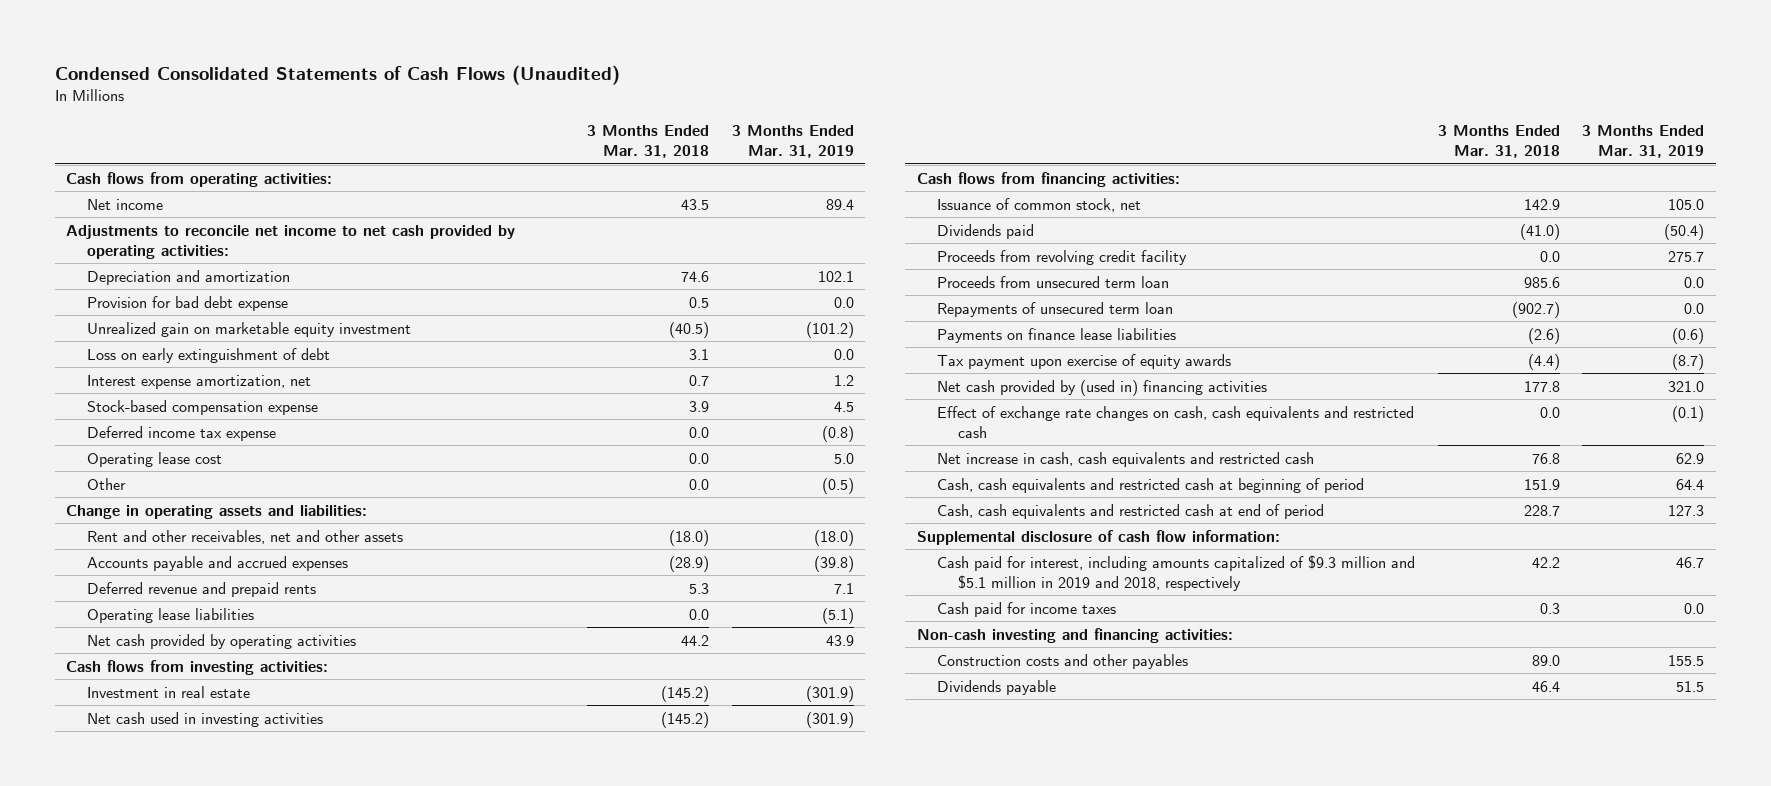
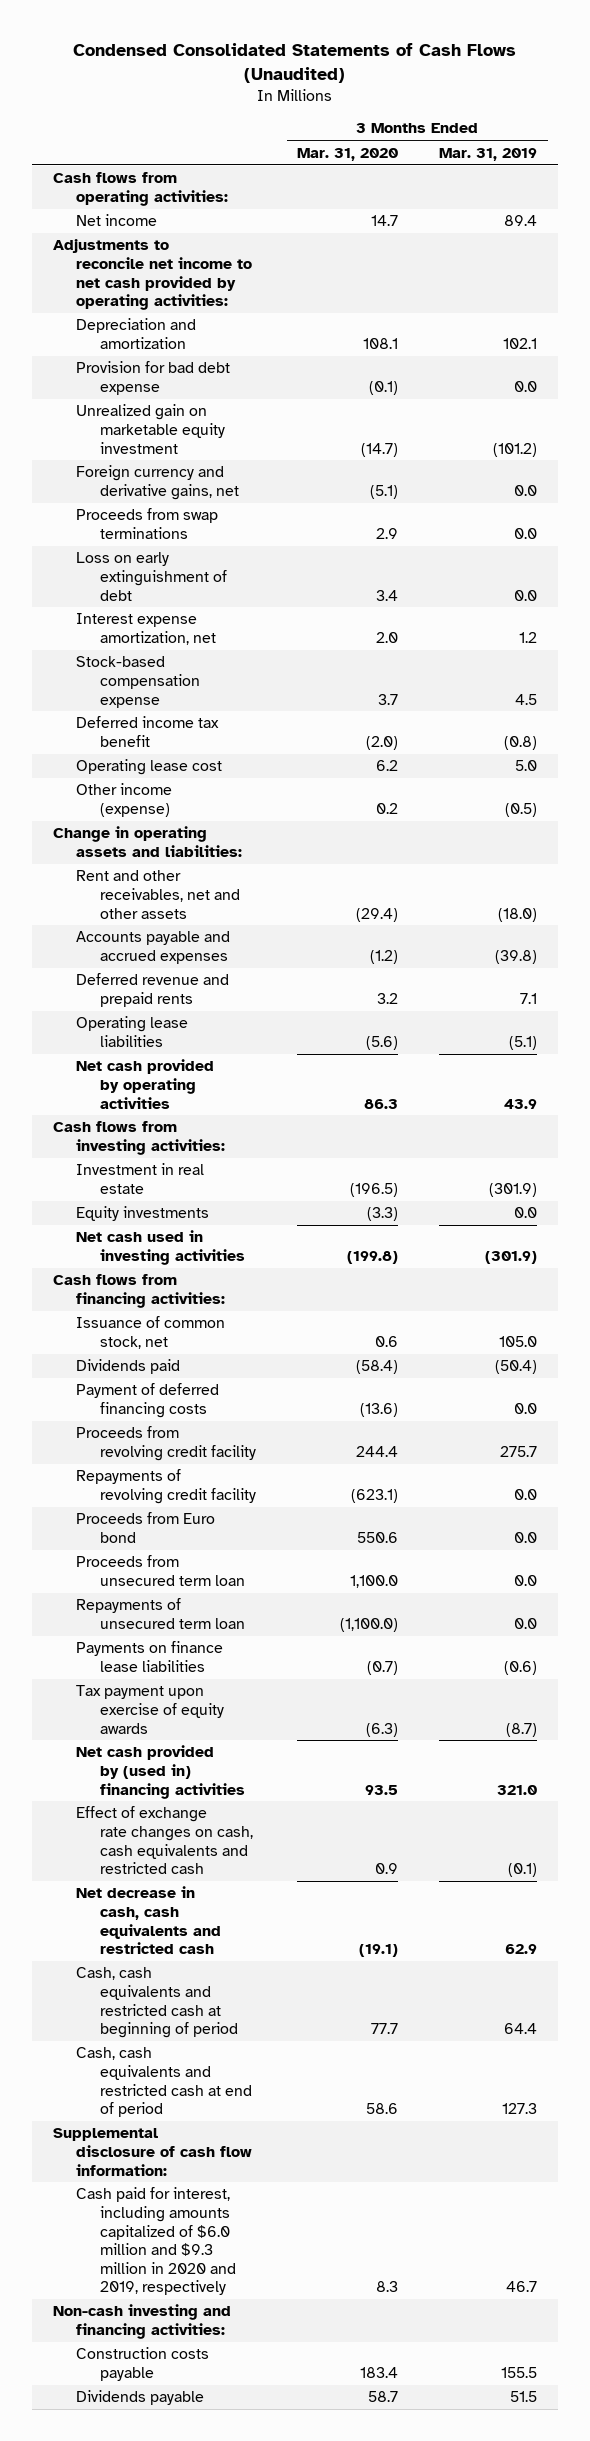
- | 3 Months Ended Mar. 31, 2018 | 3 Months Ended Mar. 31, 2019
+ | 3 Months Ended Mar. 31, 2020 | 3 Months Ended Mar. 31, 2019
+ Foreign currency and derivative gains, net | (5.1) | 0.0
+ Proceeds from swap terminations | 2.9 | 0.0
- Deferred income tax expense | 0.0 | (0.8)
+ Deferred income tax benefit | (2.0) | (0.8)
- Other | 0.0 | (0.5)
+ Other income (expense) | 0.2 | (0.5)
+ Equity investments | (3.3) | 0.0
+ Payment of deferred financing costs | (13.6) | 0.0
+ Repayments of revolving credit facility | (623.1) | 0.0
+ Proceeds from Euro bond | 550.6 | 0.0
- Net increase in cash, cash equivalents and restricted cash | 76.8 | 62.9
+ Net decrease in cash, cash equivalents and restricted cash | (19.1) | 62.9
- Cash paid for interest, including amounts capitalized of $9.3 million and $5.1 million in 2019 and 2018, respectively | 42.2 | 46.7
- Cash paid for income taxes | 0.3 | 0.0
+ Cash paid for interest, including amounts capitalized of $6.0 million and $9.3 million in 2020 and 2019, respectively | 8.3 | 46.7
- Construction costs and other payables | 89.0 | 155.5
+ Construction costs payable | 183.4 | 155.5

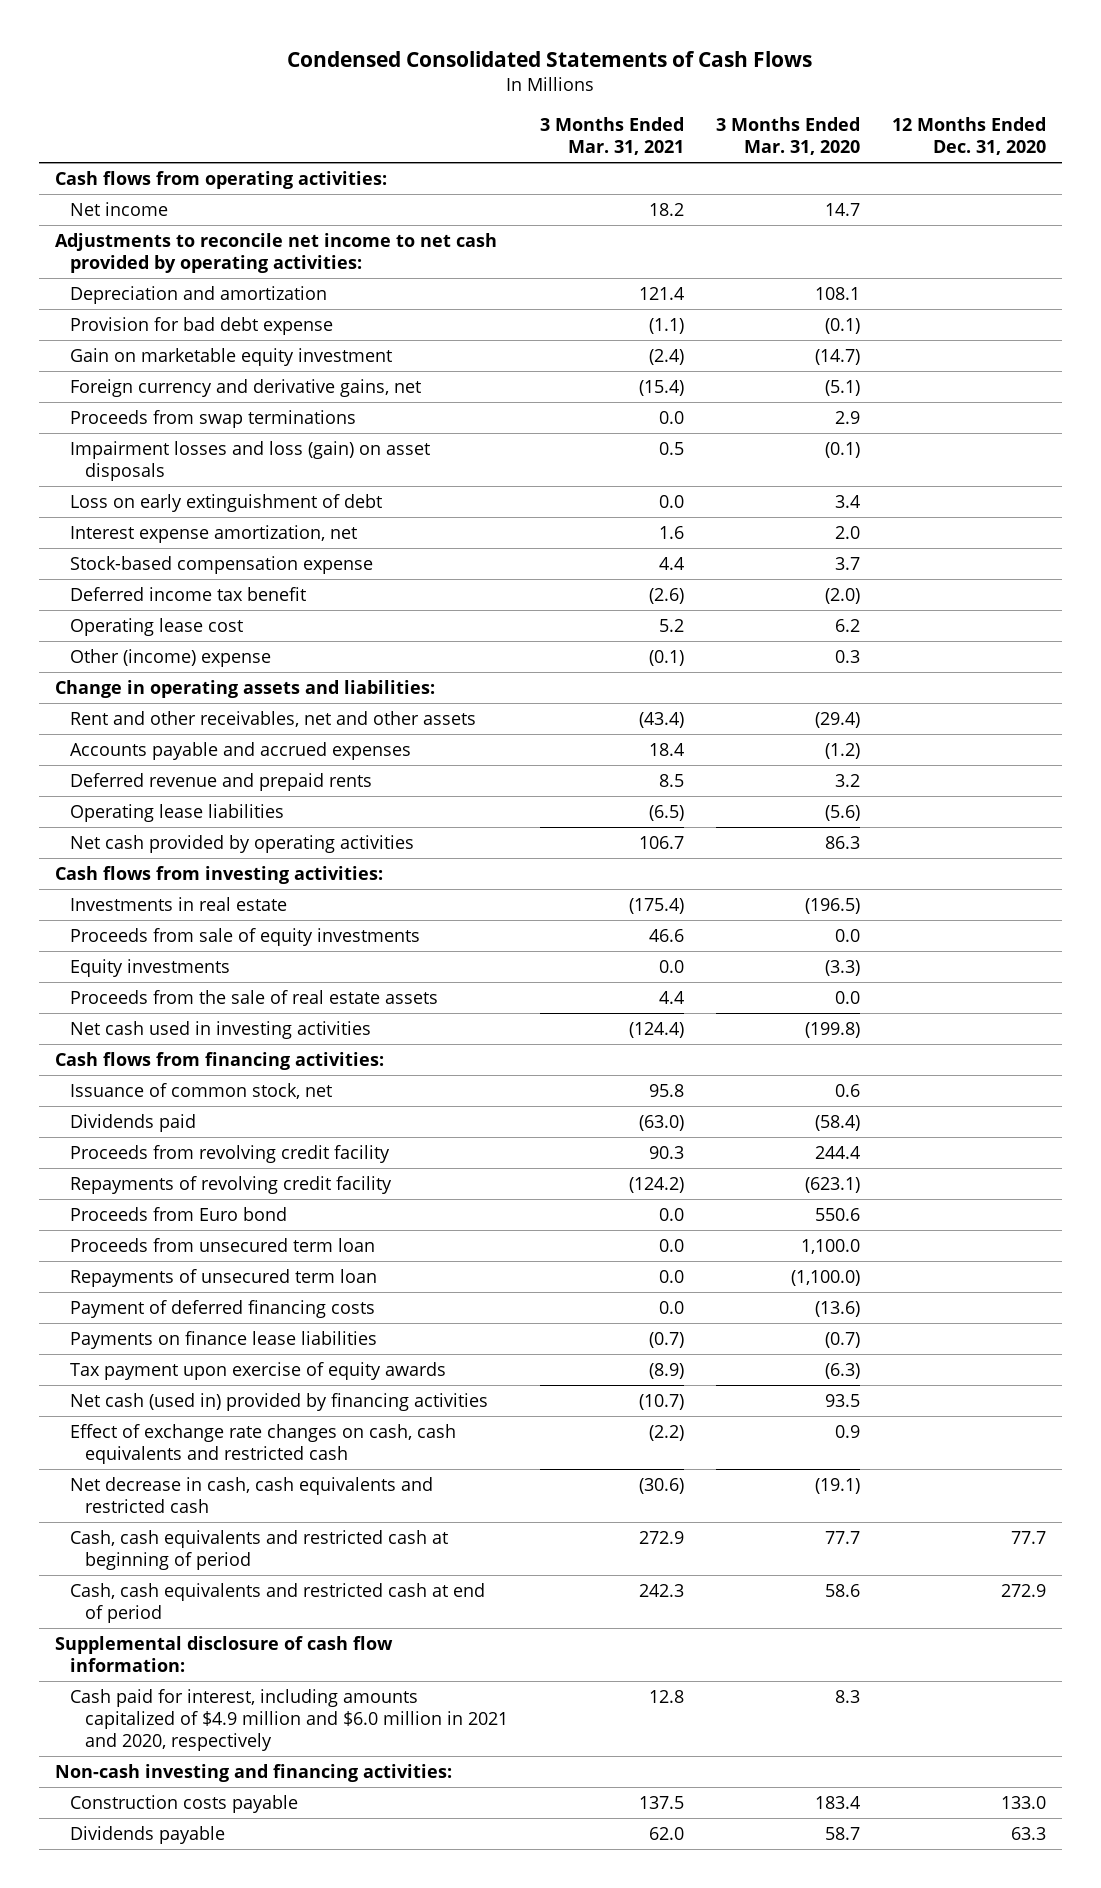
- Condensed Consolidated Statements of Cash Flows (Unaudited)
+ Condensed Consolidated Statements of Cash Flows
- | 3 Months Ended Mar. 31, 2020 | 3 Months Ended Mar. 31, 2019
+ | 3 Months Ended Mar. 31, 2021 | 3 Months Ended Mar. 31, 2020 | 12 Months Ended Dec. 31, 2020
- Unrealized gain on marketable equity investment | (14.7) | (101.2)
+ Gain on marketable equity investment | (2.4) | (14.7) |
+ Impairment losses and loss (gain) on asset disposals | 0.5 | (0.1) |
- Other income (expense) | 0.2 | (0.5)
+ Other (income) expense | (0.1) | 0.3 |
- Investment in real estate | (196.5) | (301.9)
+ Investments in real estate | (175.4) | (196.5) |
+ Proceeds from sale of equity investments | 46.6 | 0.0 |
+ Proceeds from the sale of real estate assets | 4.4 | 0.0 |
moved down: Payment of deferred financing costs | 0.0 | (13.6) |
- Net cash provided by (used in) financing activities | 93.5 | 321.0
+ Net cash (used in) provided by financing activities | (10.7) | 93.5 |
- Cash paid for interest, including amounts capitalized of $6.0 million and $9.3 million in 2020 and 2019, respectively | 8.3 | 46.7
+ Cash paid for interest, including amounts capitalized of $4.9 million and $6.0 million in 2021 and 2020, respectively | 12.8 | 8.3 |

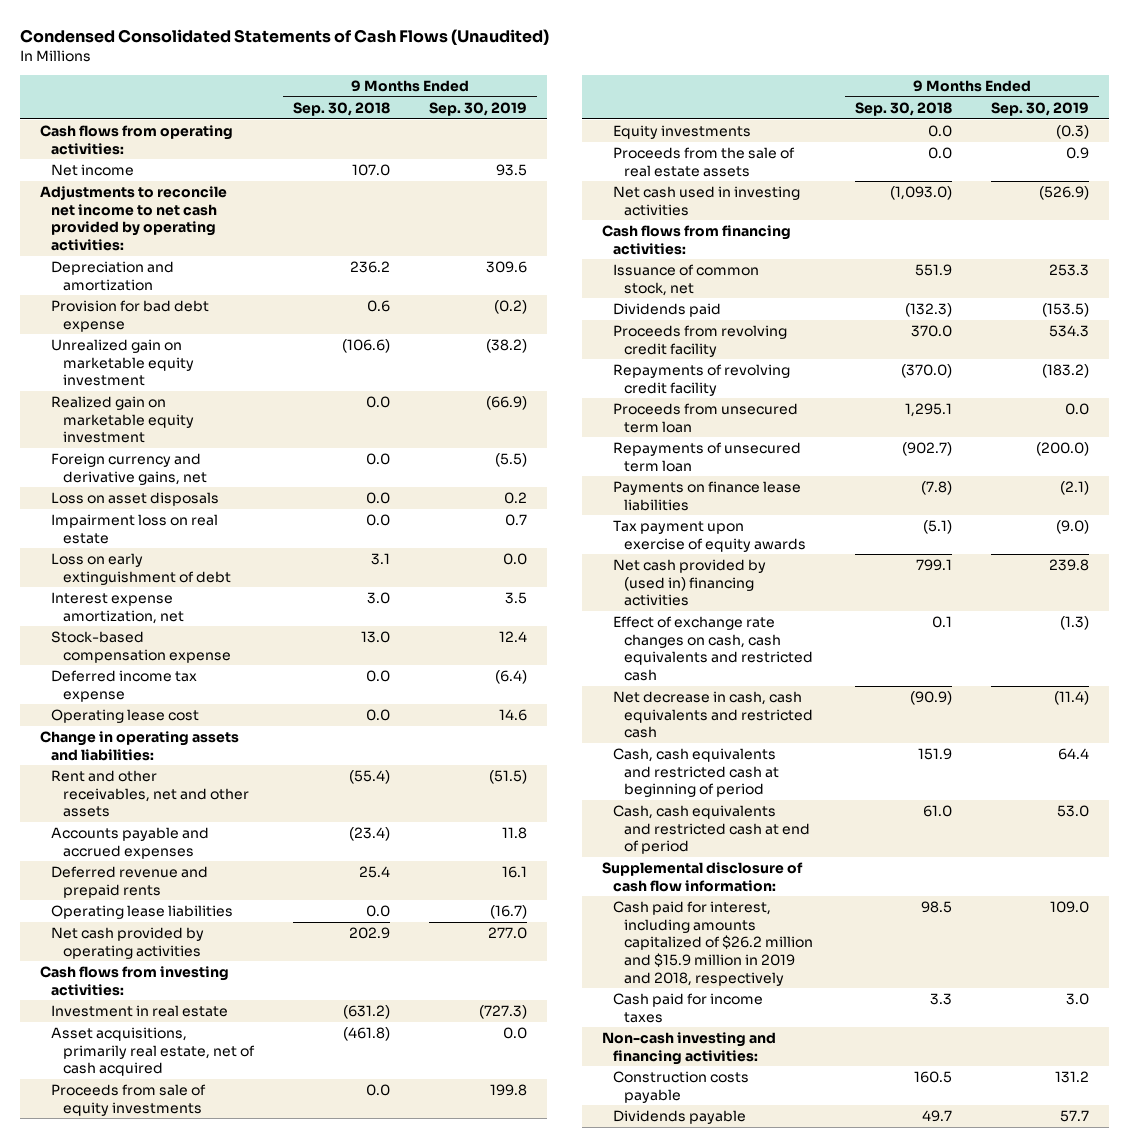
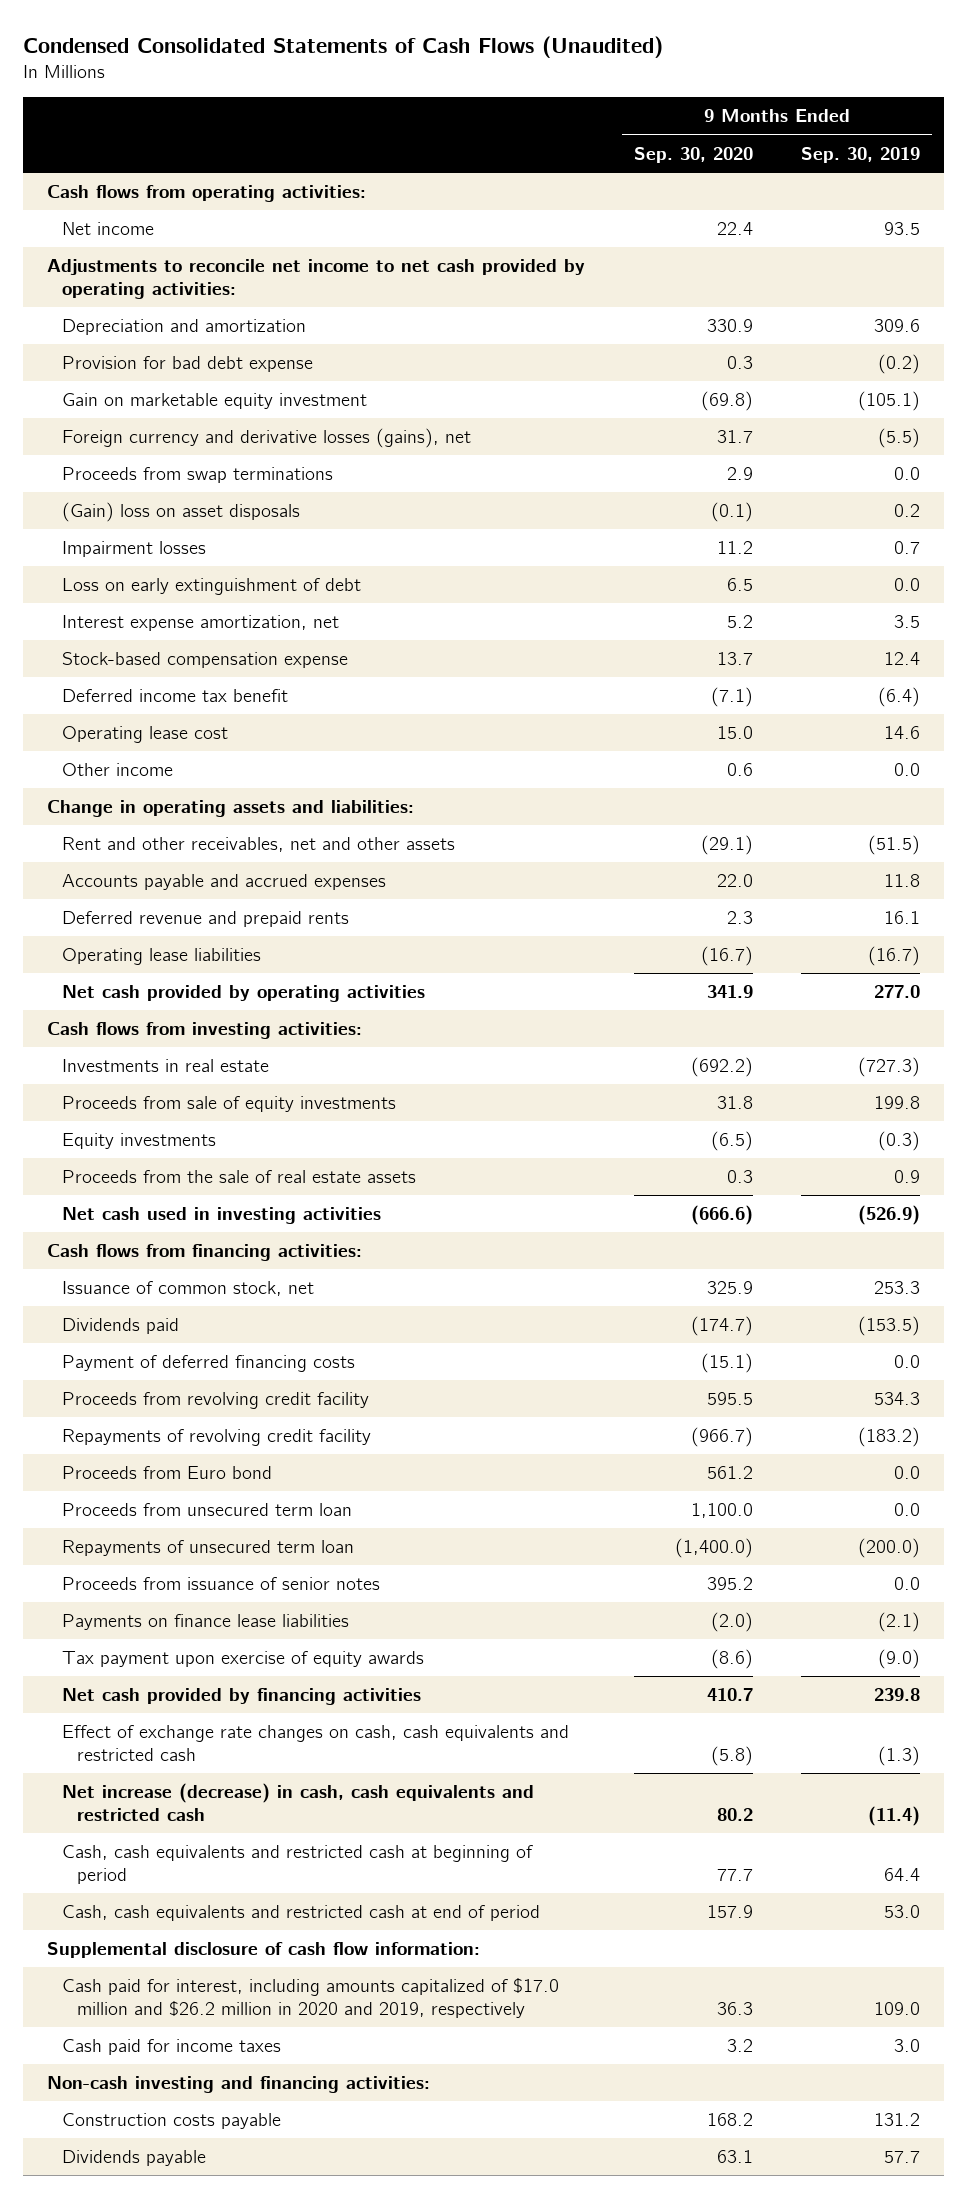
- | 9 Months Ended Sep. 30, 2018 | 9 Months Ended Sep. 30, 2019
+ | 9 Months Ended Sep. 30, 2020 | 9 Months Ended Sep. 30, 2019
- Unrealized gain on marketable equity investment | (106.6) | (38.2)
- Realized gain on marketable equity investment | 0.0 | (66.9)
- Foreign currency and derivative gains, net | 0.0 | (5.5)
- Loss on asset disposals | 0.0 | 0.2
- Impairment loss on real estate | 0.0 | 0.7
+ Gain on marketable equity investment | (69.8) | (105.1)
+ Foreign currency and derivative losses (gains), net | 31.7 | (5.5)
+ Proceeds from swap terminations | 2.9 | 0.0
+ (Gain) loss on asset disposals | (0.1) | 0.2
+ Impairment losses | 11.2 | 0.7
- Deferred income tax expense | 0.0 | (6.4)
+ Deferred income tax benefit | (7.1) | (6.4)
+ Other income | 0.6 | 0.0
- Investment in real estate | (631.2) | (727.3)
- Asset acquisitions, primarily real estate, net of cash acquired | (461.8) | 0.0
+ Investments in real estate | (692.2) | (727.3)
+ Payment of deferred financing costs | (15.1) | 0.0
+ Proceeds from Euro bond | 561.2 | 0.0
+ Proceeds from issuance of senior notes | 395.2 | 0.0
- Net cash provided by (used in) financing activities | 799.1 | 239.8
+ Net cash provided by financing activities | 410.7 | 239.8
- Net decrease in cash, cash equivalents and restricted cash | (90.9) | (11.4)
+ Net increase (decrease) in cash, cash equivalents and restricted cash | 80.2 | (11.4)
- Cash paid for interest, including amounts capitalized of $26.2 million and $15.9 million in 2019 and 2018, respectively | 98.5 | 109.0
+ Cash paid for interest, including amounts capitalized of $17.0 million and $26.2 million in 2020 and 2019, respectively | 36.3 | 109.0

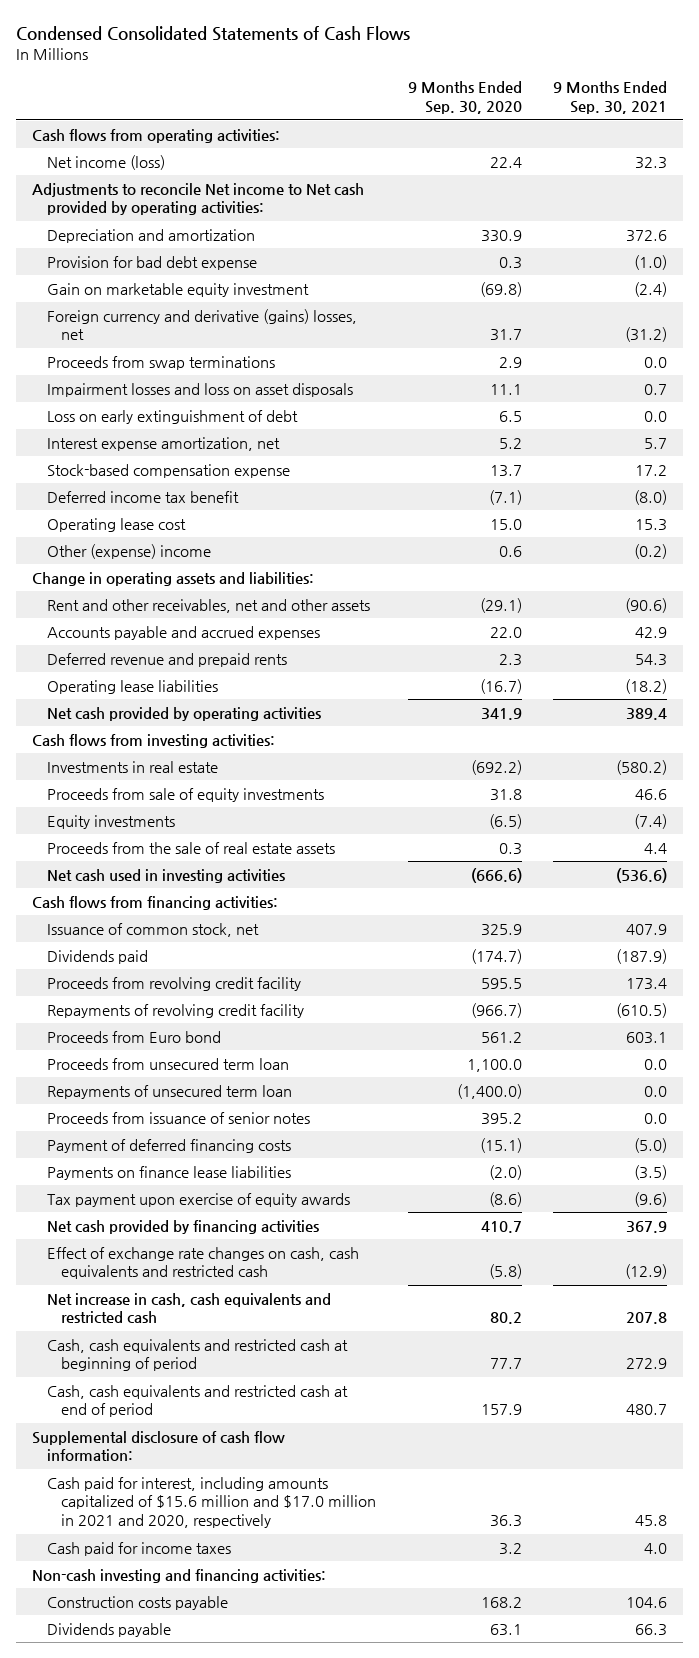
- Condensed Consolidated Statements of Cash Flows (Unaudited)
+ Condensed Consolidated Statements of Cash Flows
- | 9 Months Ended Sep. 30, 2020 | 9 Months Ended Sep. 30, 2019
+ | 9 Months Ended Sep. 30, 2020 | 9 Months Ended Sep. 30, 2021
- Net income | 22.4 | 93.5
- Adjustments to reconcile net income to net cash provided by operating activities:
+ Net income (loss) | 22.4 | 32.3
+ Adjustments to reconcile Net income to Net cash provided by operating activities:
- Foreign currency and derivative losses (gains), net | 31.7 | (5.5)
+ Foreign currency and derivative (gains) losses, net | 31.7 | (31.2)
- (Gain) loss on asset disposals | (0.1) | 0.2
- Impairment losses | 11.2 | 0.7
+ Impairment losses and loss on asset disposals | 11.1 | 0.7
- Other income | 0.6 | 0.0
+ Other (expense) income | 0.6 | (0.2)
moved down: Payment of deferred financing costs | (15.1) | (5.0)
- Net increase (decrease) in cash, cash equivalents and restricted cash | 80.2 | (11.4)
+ Net increase in cash, cash equivalents and restricted cash | 80.2 | 207.8
- Cash paid for interest, including amounts capitalized of $17.0 million and $26.2 million in 2020 and 2019, respectively | 36.3 | 109.0
+ Cash paid for interest, including amounts capitalized of $15.6 million and $17.0 million in 2021 and 2020, respectively | 36.3 | 45.8

